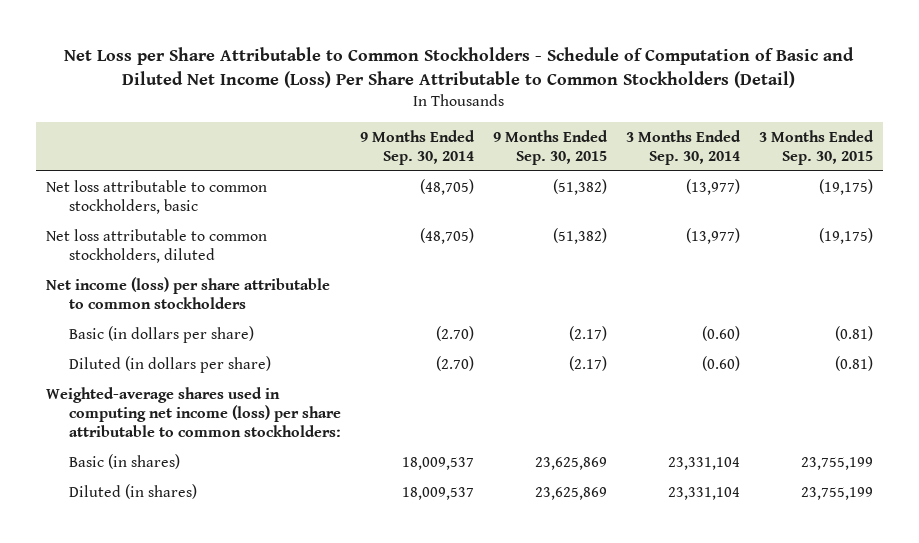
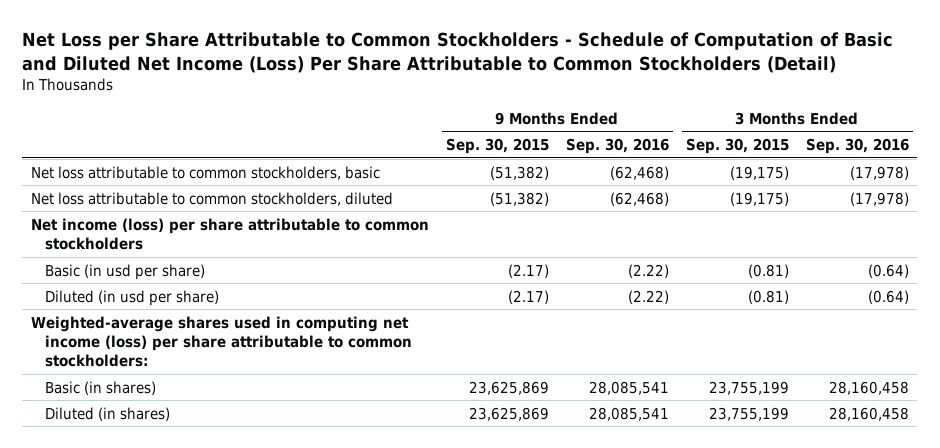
- | 9 Months Ended Sep. 30, 2014 | 9 Months Ended Sep. 30, 2015 | 3 Months Ended Sep. 30, 2014 | 3 Months Ended Sep. 30, 2015
+ | 9 Months Ended Sep. 30, 2015 | 9 Months Ended Sep. 30, 2016 | 3 Months Ended Sep. 30, 2015 | 3 Months Ended Sep. 30, 2016
- Basic (in dollars per share) | (2.70) | (2.17) | (0.60) | (0.81)
- Diluted (in dollars per share) | (2.70) | (2.17) | (0.60) | (0.81)
+ Basic (in usd per share) | (2.17) | (2.22) | (0.81) | (0.64)
+ Diluted (in usd per share) | (2.17) | (2.22) | (0.81) | (0.64)

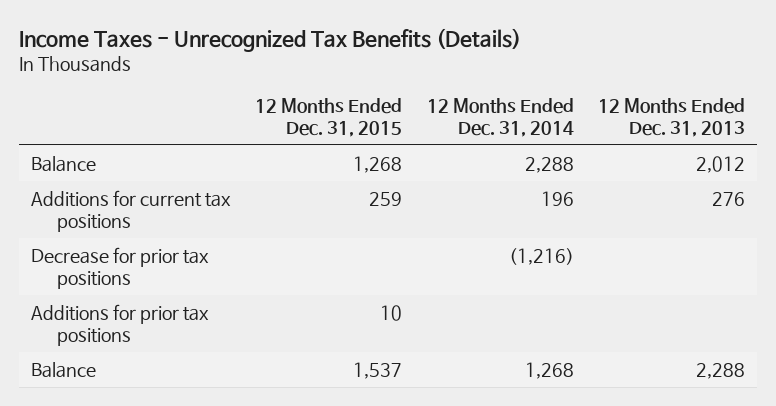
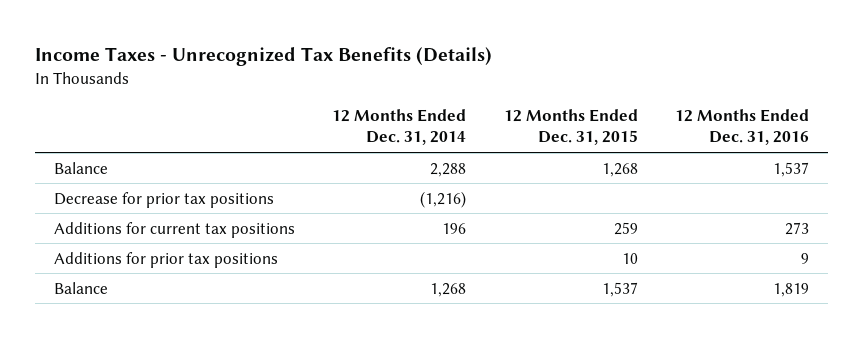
- | 12 Months Ended Dec. 31, 2015 | 12 Months Ended Dec. 31, 2014 | 12 Months Ended Dec. 31, 2013
+ | 12 Months Ended Dec. 31, 2014 | 12 Months Ended Dec. 31, 2015 | 12 Months Ended Dec. 31, 2016
moved down: Additions for current tax positions | 196 | 259 | 273

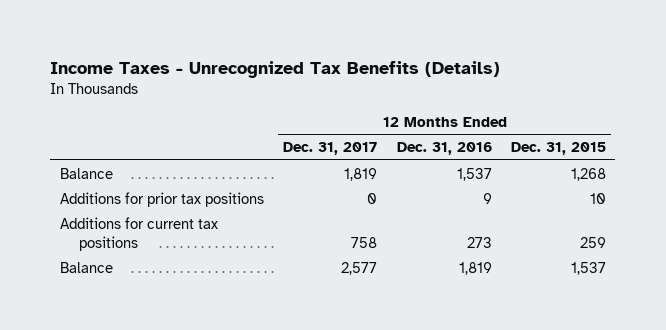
- | 12 Months Ended Dec. 31, 2014 | 12 Months Ended Dec. 31, 2015 | 12 Months Ended Dec. 31, 2016
+ | 12 Months Ended Dec. 31, 2017 | 12 Months Ended Dec. 31, 2016 | 12 Months Ended Dec. 31, 2015
- Decrease for prior tax positions | (1,216) | |
moved down: Additions for current tax positions | 758 | 273 | 259

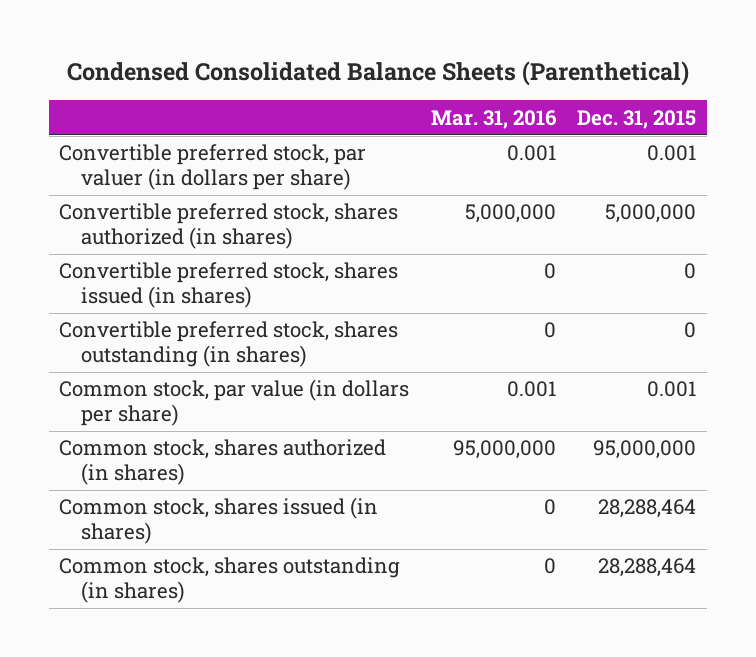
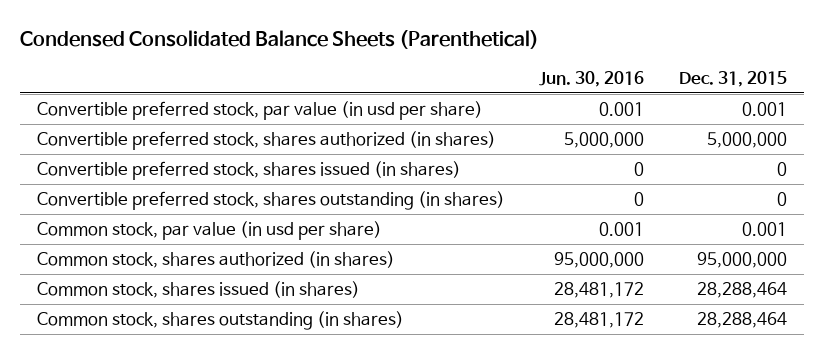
- | Mar. 31, 2016 | Dec. 31, 2015
+ | Jun. 30, 2016 | Dec. 31, 2015
- Convertible preferred stock, par valuer (in dollars per share) | 0.001 | 0.001
+ Convertible preferred stock, par value (in usd per share) | 0.001 | 0.001
- Common stock, par value (in dollars per share) | 0.001 | 0.001
+ Common stock, par value (in usd per share) | 0.001 | 0.001

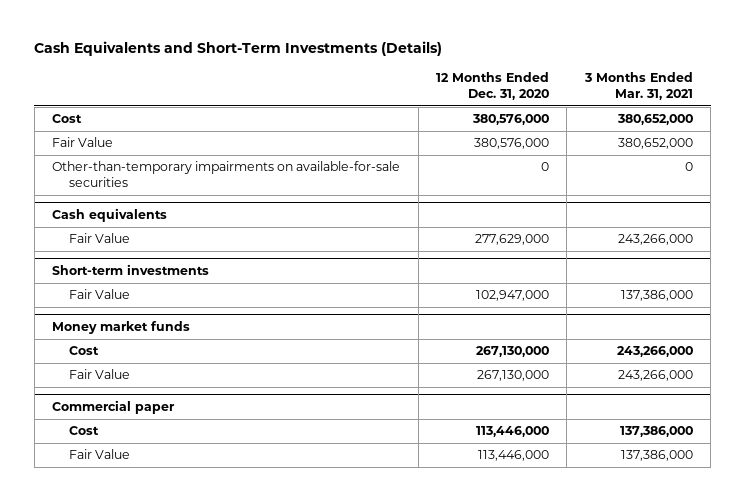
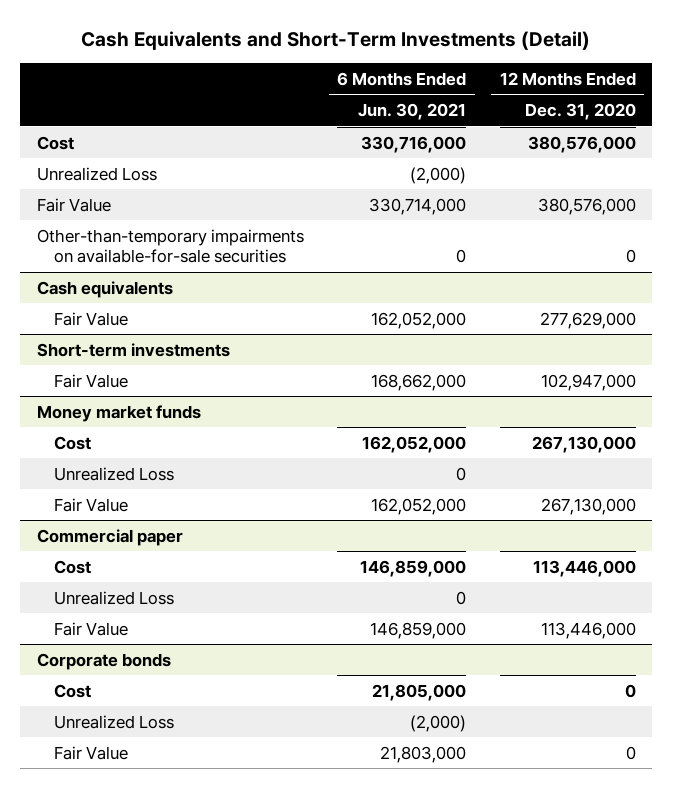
- Cash Equivalents and Short-Term Investments (Details)
+ Cash Equivalents and Short-Term Investments (Detail)
- | 12 Months Ended Dec. 31, 2020 | 3 Months Ended Mar. 31, 2021
+ | 6 Months Ended Jun. 30, 2021 | 12 Months Ended Dec. 31, 2020
+ Unrealized Loss | (2,000) |
@ Money market funds
+ Unrealized Loss | 0 |
@ Commercial paper
+ Unrealized Loss | 0 |
+ Corporate bonds
+ Cost | 21,805,000 | 0
+ Unrealized Loss | (2,000) |
+ Fair Value | 21,803,000 | 0

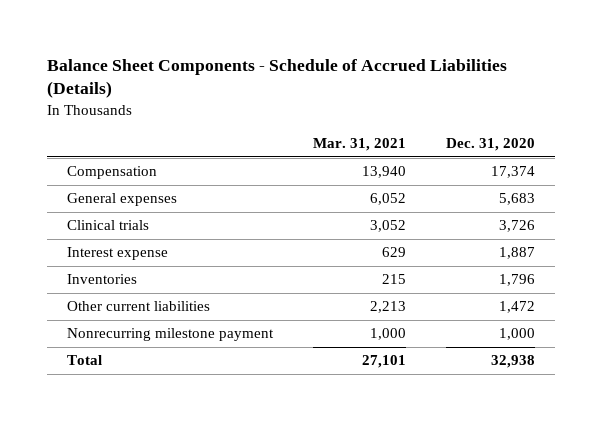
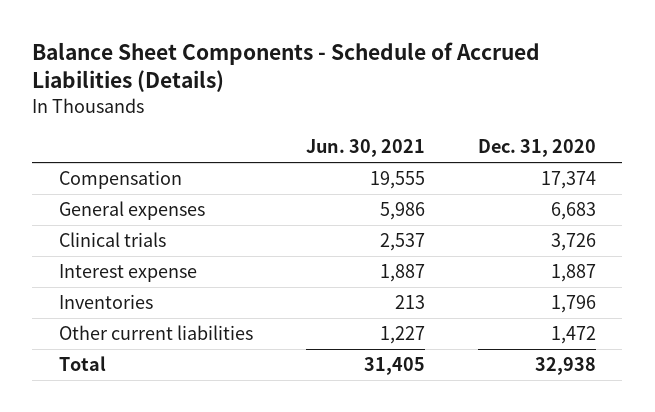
- | Mar. 31, 2021 | Dec. 31, 2020
+ | Jun. 30, 2021 | Dec. 31, 2020
- General expenses | 6,052 | 5,683
+ General expenses | 5,986 | 6,683
- Nonrecurring milestone payment | 1,000 | 1,000

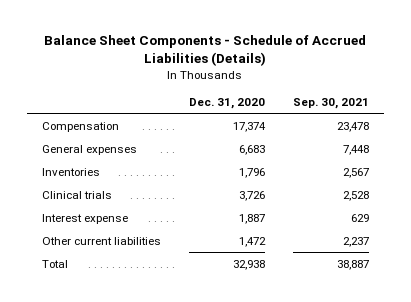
- | Jun. 30, 2021 | Dec. 31, 2020
+ | Dec. 31, 2020 | Sep. 30, 2021
moved up: Inventories | 1,796 | 2,567

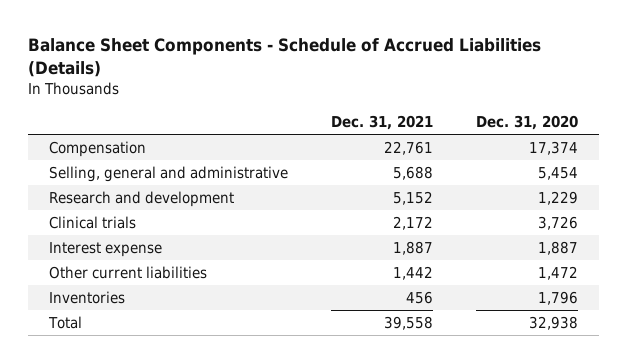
- | Dec. 31, 2020 | Sep. 30, 2021
+ | Dec. 31, 2021 | Dec. 31, 2020
- General expenses | 6,683 | 7,448
+ Selling, general and administrative | 5,688 | 5,454
+ Research and development | 5,152 | 1,229
moved down: Inventories | 456 | 1,796

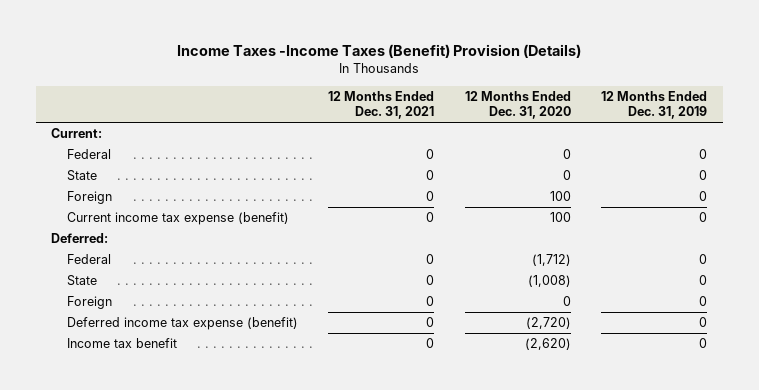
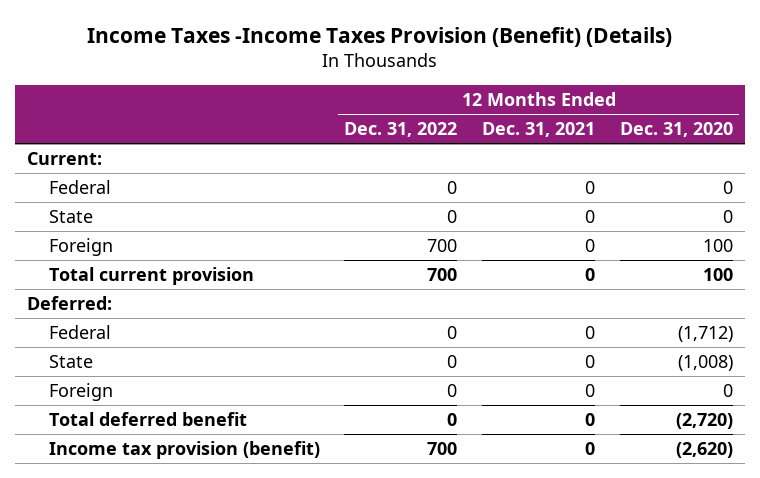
- Income Taxes -Income Taxes (Benefit) Provision (Details)
+ Income Taxes -Income Taxes Provision (Benefit) (Details)
- | 12 Months Ended Dec. 31, 2021 | 12 Months Ended Dec. 31, 2020 | 12 Months Ended Dec. 31, 2019
+ | 12 Months Ended Dec. 31, 2022 | 12 Months Ended Dec. 31, 2021 | 12 Months Ended Dec. 31, 2020
- Current income tax expense (benefit) | 0 | 100 | 0
+ Total current provision | 700 | 0 | 100
- Deferred income tax expense (benefit) | 0 | (2,720) | 0
- Income tax benefit | 0 | (2,620) | 0
+ Total deferred benefit | 0 | 0 | (2,720)
+ Income tax provision (benefit) | 700 | 0 | (2,620)

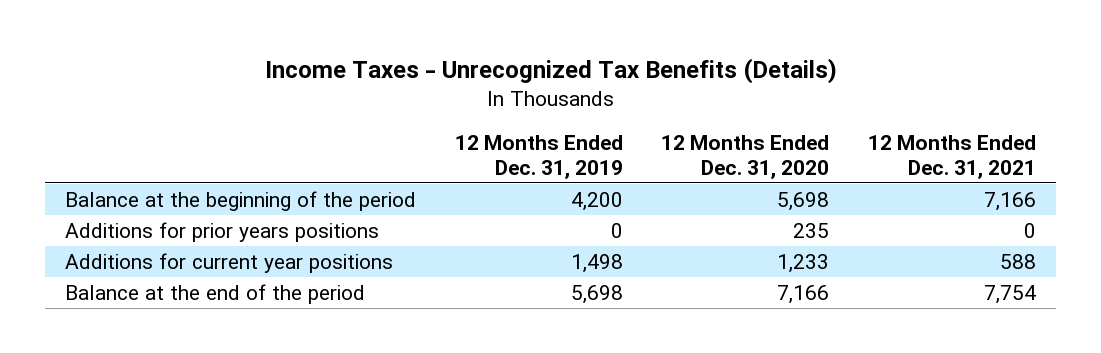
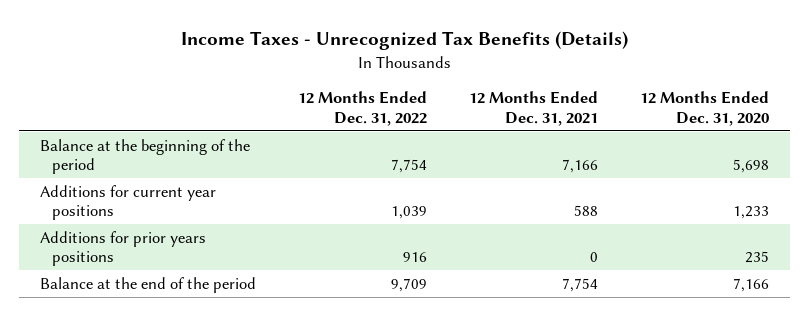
- | 12 Months Ended Dec. 31, 2019 | 12 Months Ended Dec. 31, 2020 | 12 Months Ended Dec. 31, 2021
+ | 12 Months Ended Dec. 31, 2022 | 12 Months Ended Dec. 31, 2021 | 12 Months Ended Dec. 31, 2020
moved down: Additions for prior years positions | 916 | 0 | 235

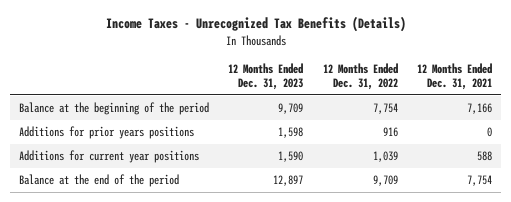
- | 12 Months Ended Dec. 31, 2022 | 12 Months Ended Dec. 31, 2021 | 12 Months Ended Dec. 31, 2020
+ | 12 Months Ended Dec. 31, 2023 | 12 Months Ended Dec. 31, 2022 | 12 Months Ended Dec. 31, 2021
moved down: Additions for current year positions | 1,590 | 1,039 | 588

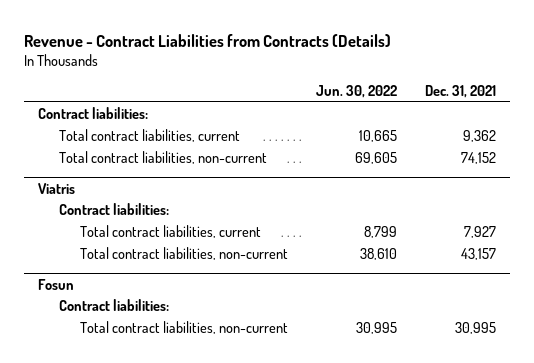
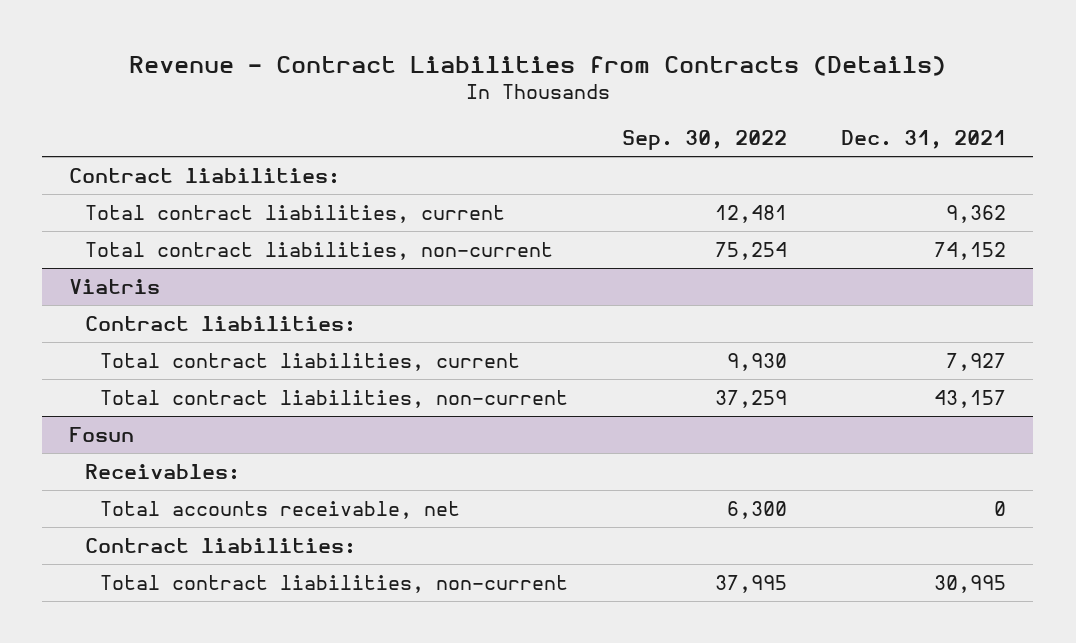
- | Jun. 30, 2022 | Dec. 31, 2021
+ | Sep. 30, 2022 | Dec. 31, 2021
@ Fosun
+ Receivables:
+ Total accounts receivable, net | 6,300 | 0

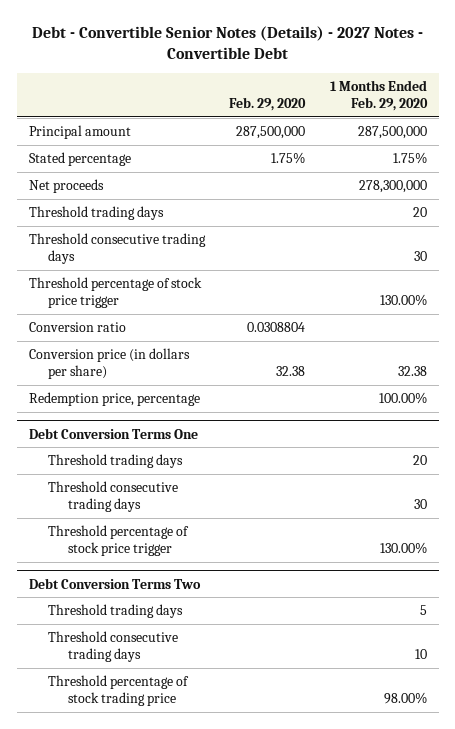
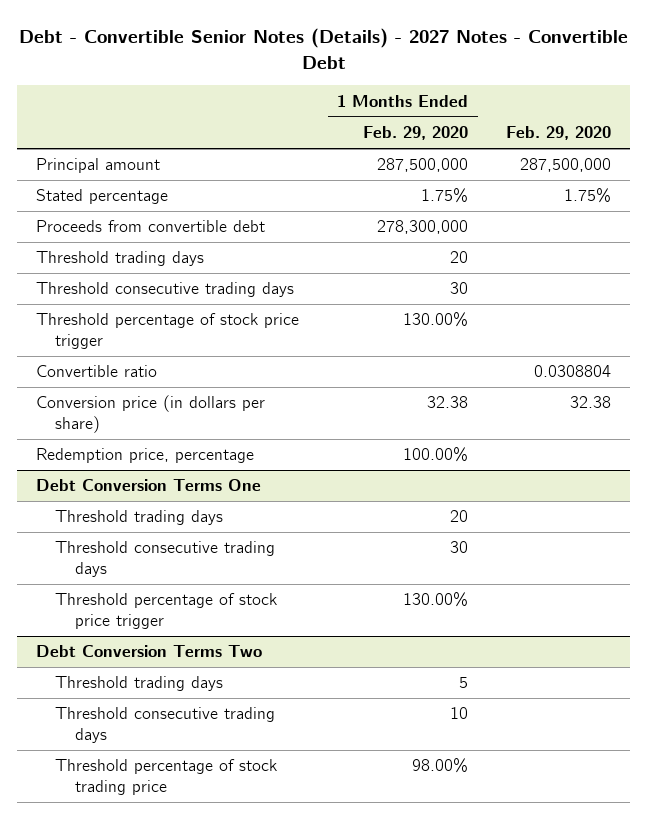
- | Feb. 29, 2020 | 1 Months Ended Feb. 29, 2020
+ | 1 Months Ended Feb. 29, 2020 | Feb. 29, 2020
- Net proceeds | | 278,300,000
+ Proceeds from convertible debt | 278,300,000 |
- Conversion ratio | 0.0308804 |
+ Convertible ratio | | 0.0308804

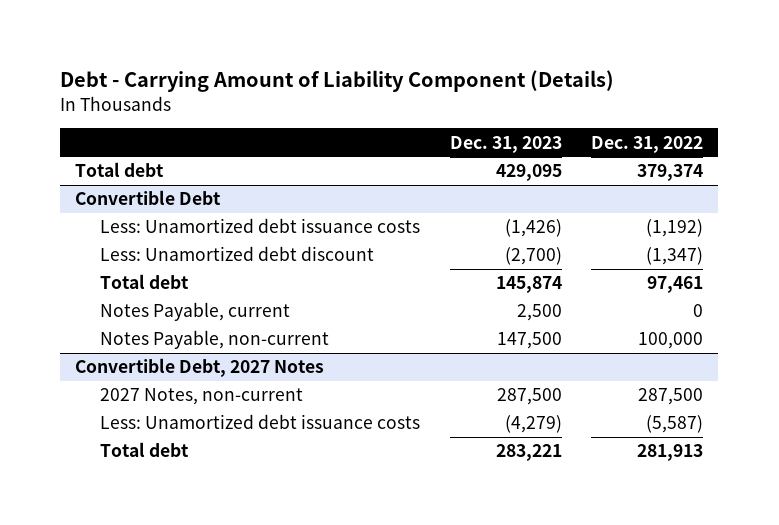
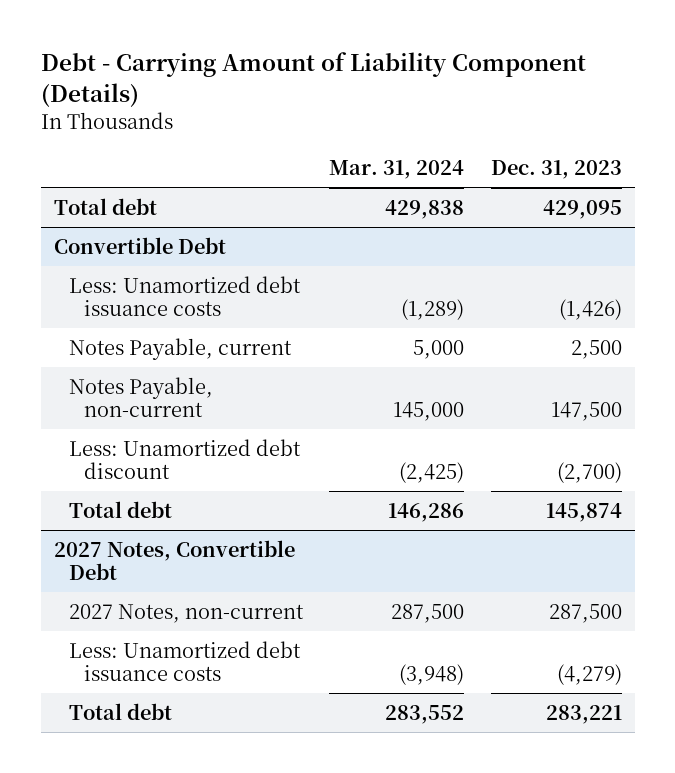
- | Dec. 31, 2023 | Dec. 31, 2022
+ | Mar. 31, 2024 | Dec. 31, 2023
- Convertible Debt, 2027 Notes
@ Convertible Debt
moved down: Less: Unamortized debt discount | (2,425) | (2,700)
moved down: Total debt | 146,286 | 145,874
+ 2027 Notes, Convertible Debt

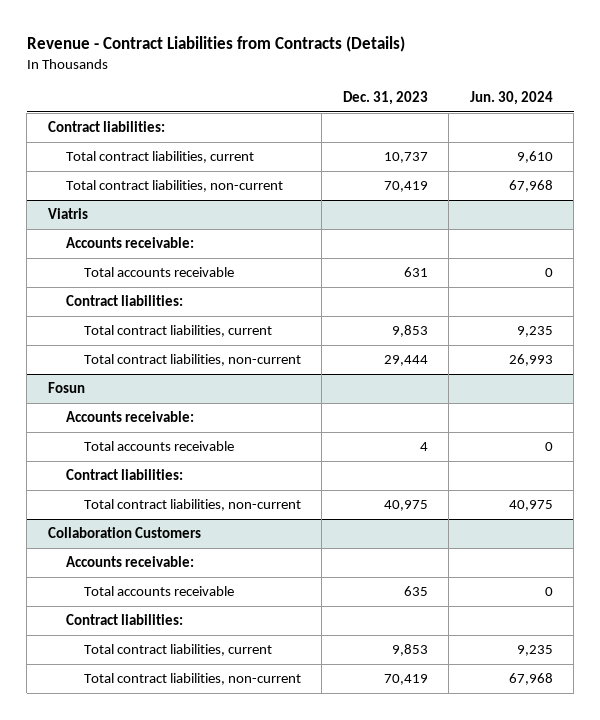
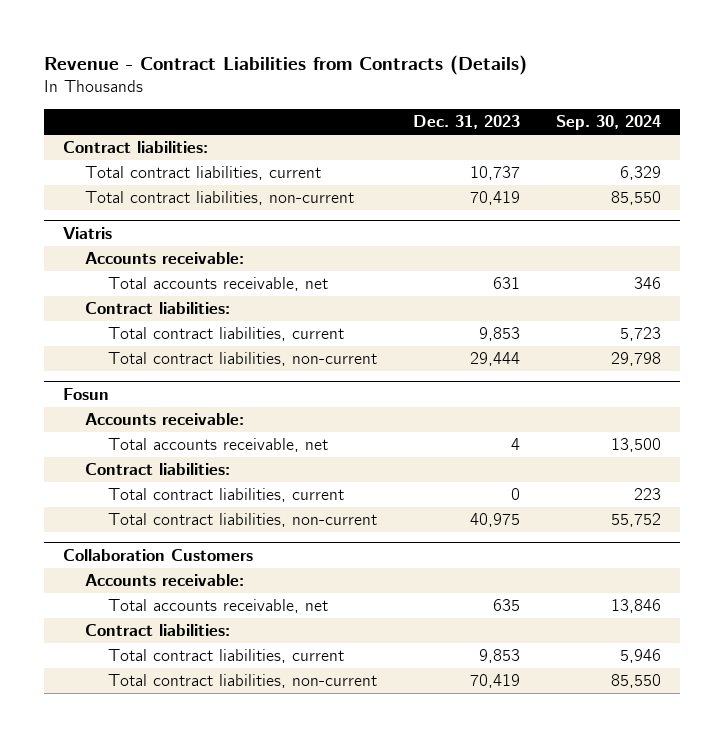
- | Dec. 31, 2023 | Jun. 30, 2024
+ | Dec. 31, 2023 | Sep. 30, 2024
@ Viatris
- Total accounts receivable | 631 | 0
+ Total accounts receivable, net | 631 | 346
@ Fosun
- Total accounts receivable | 4 | 0
+ Total accounts receivable, net | 4 | 13,500
+ Total contract liabilities, current | 0 | 223
@ Collaboration Customers
- Total accounts receivable | 635 | 0
+ Total accounts receivable, net | 635 | 13,846

